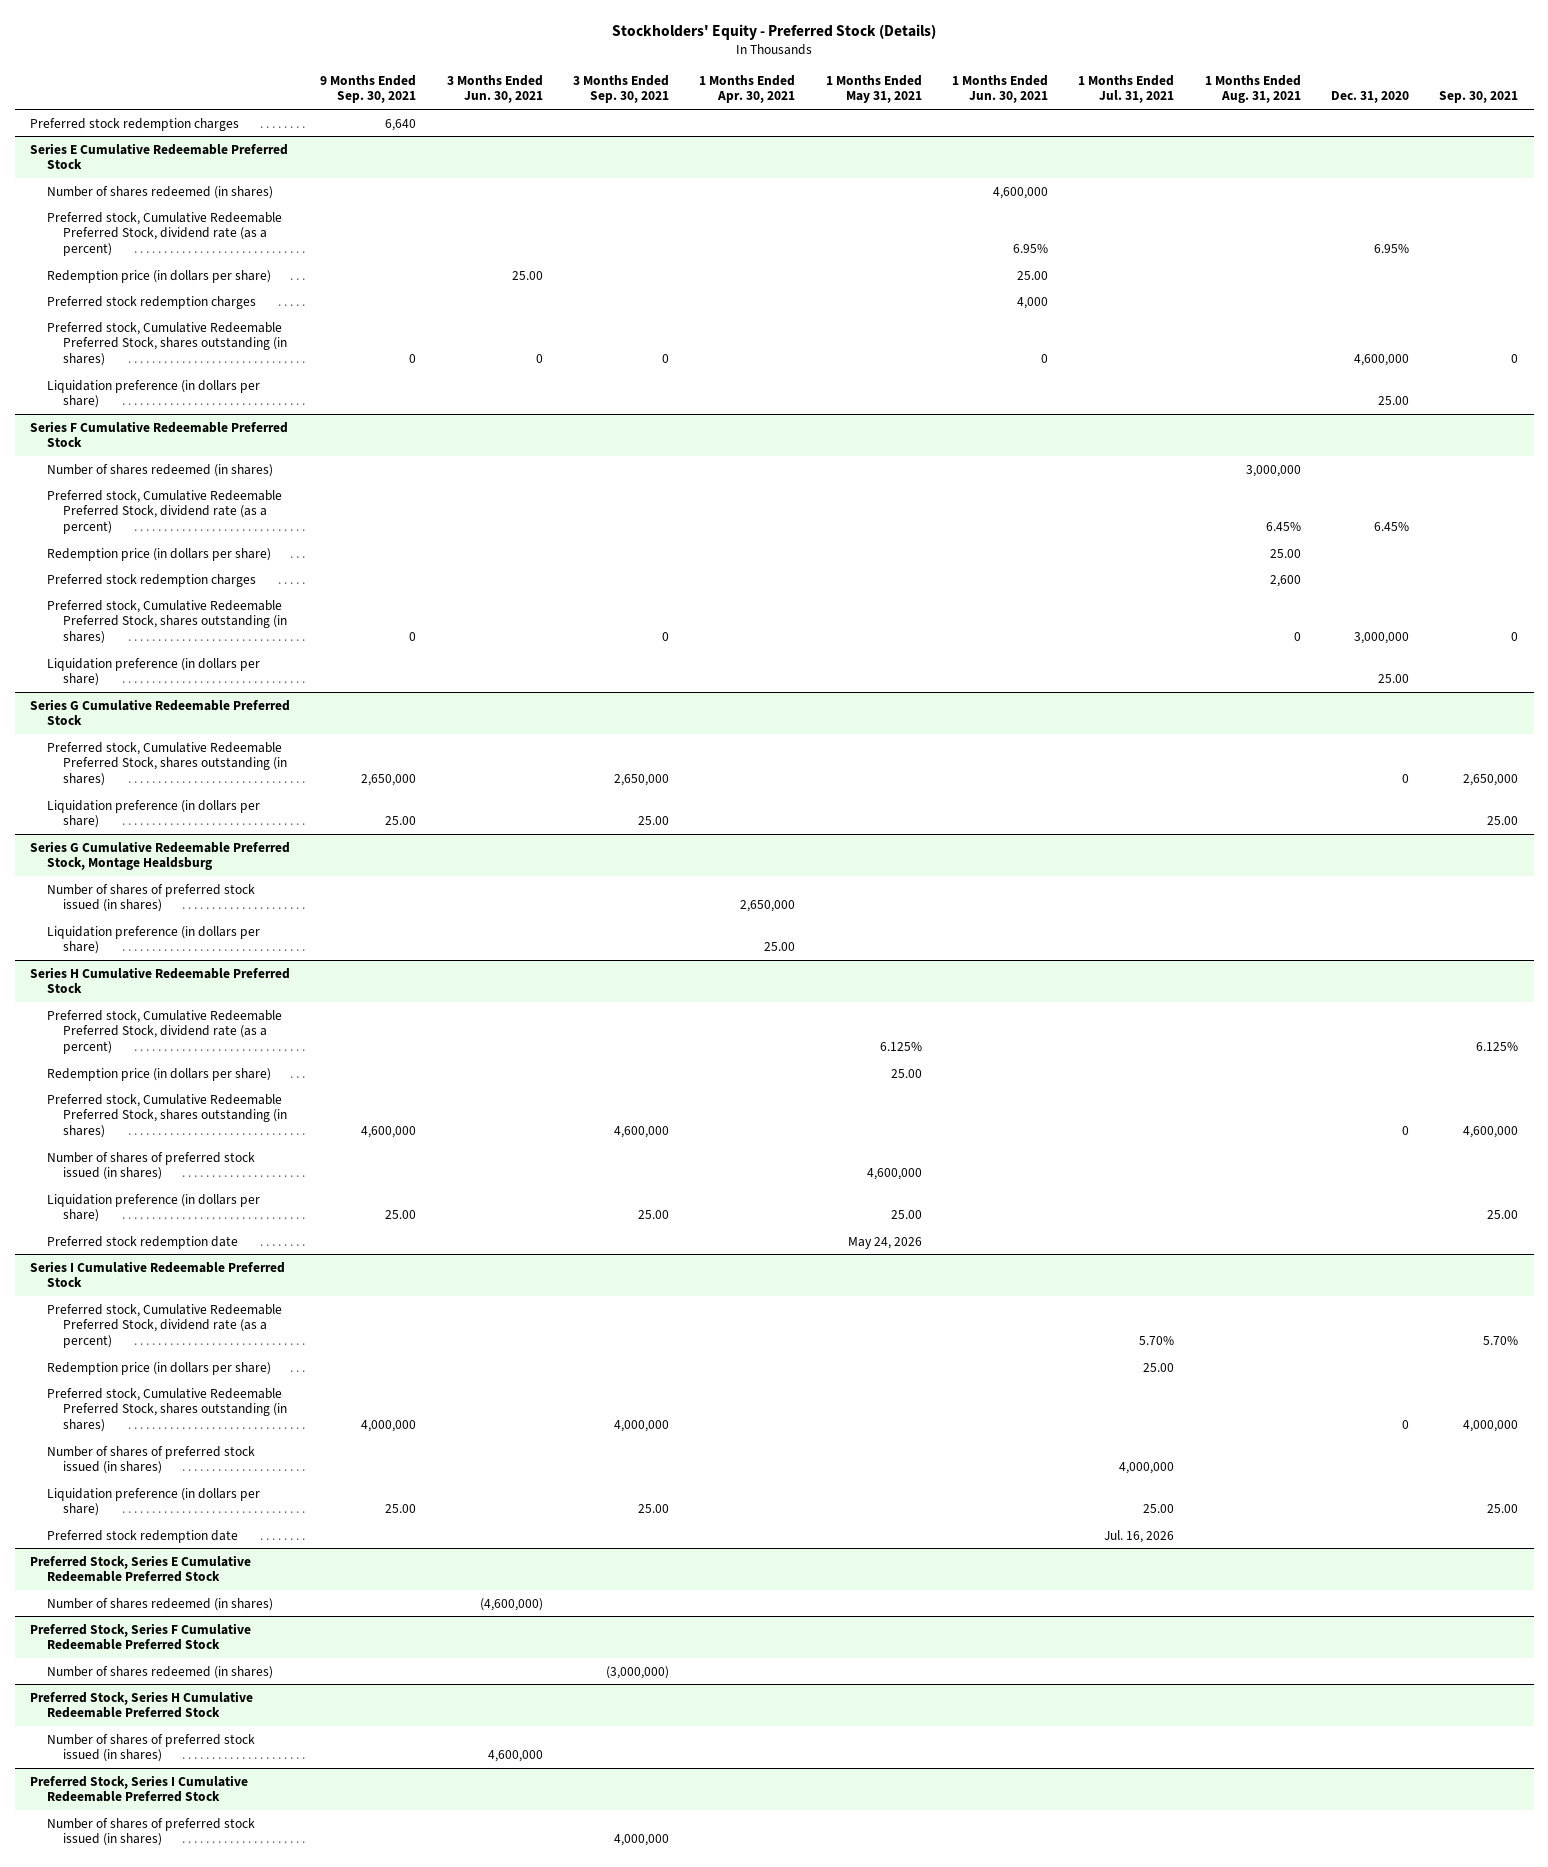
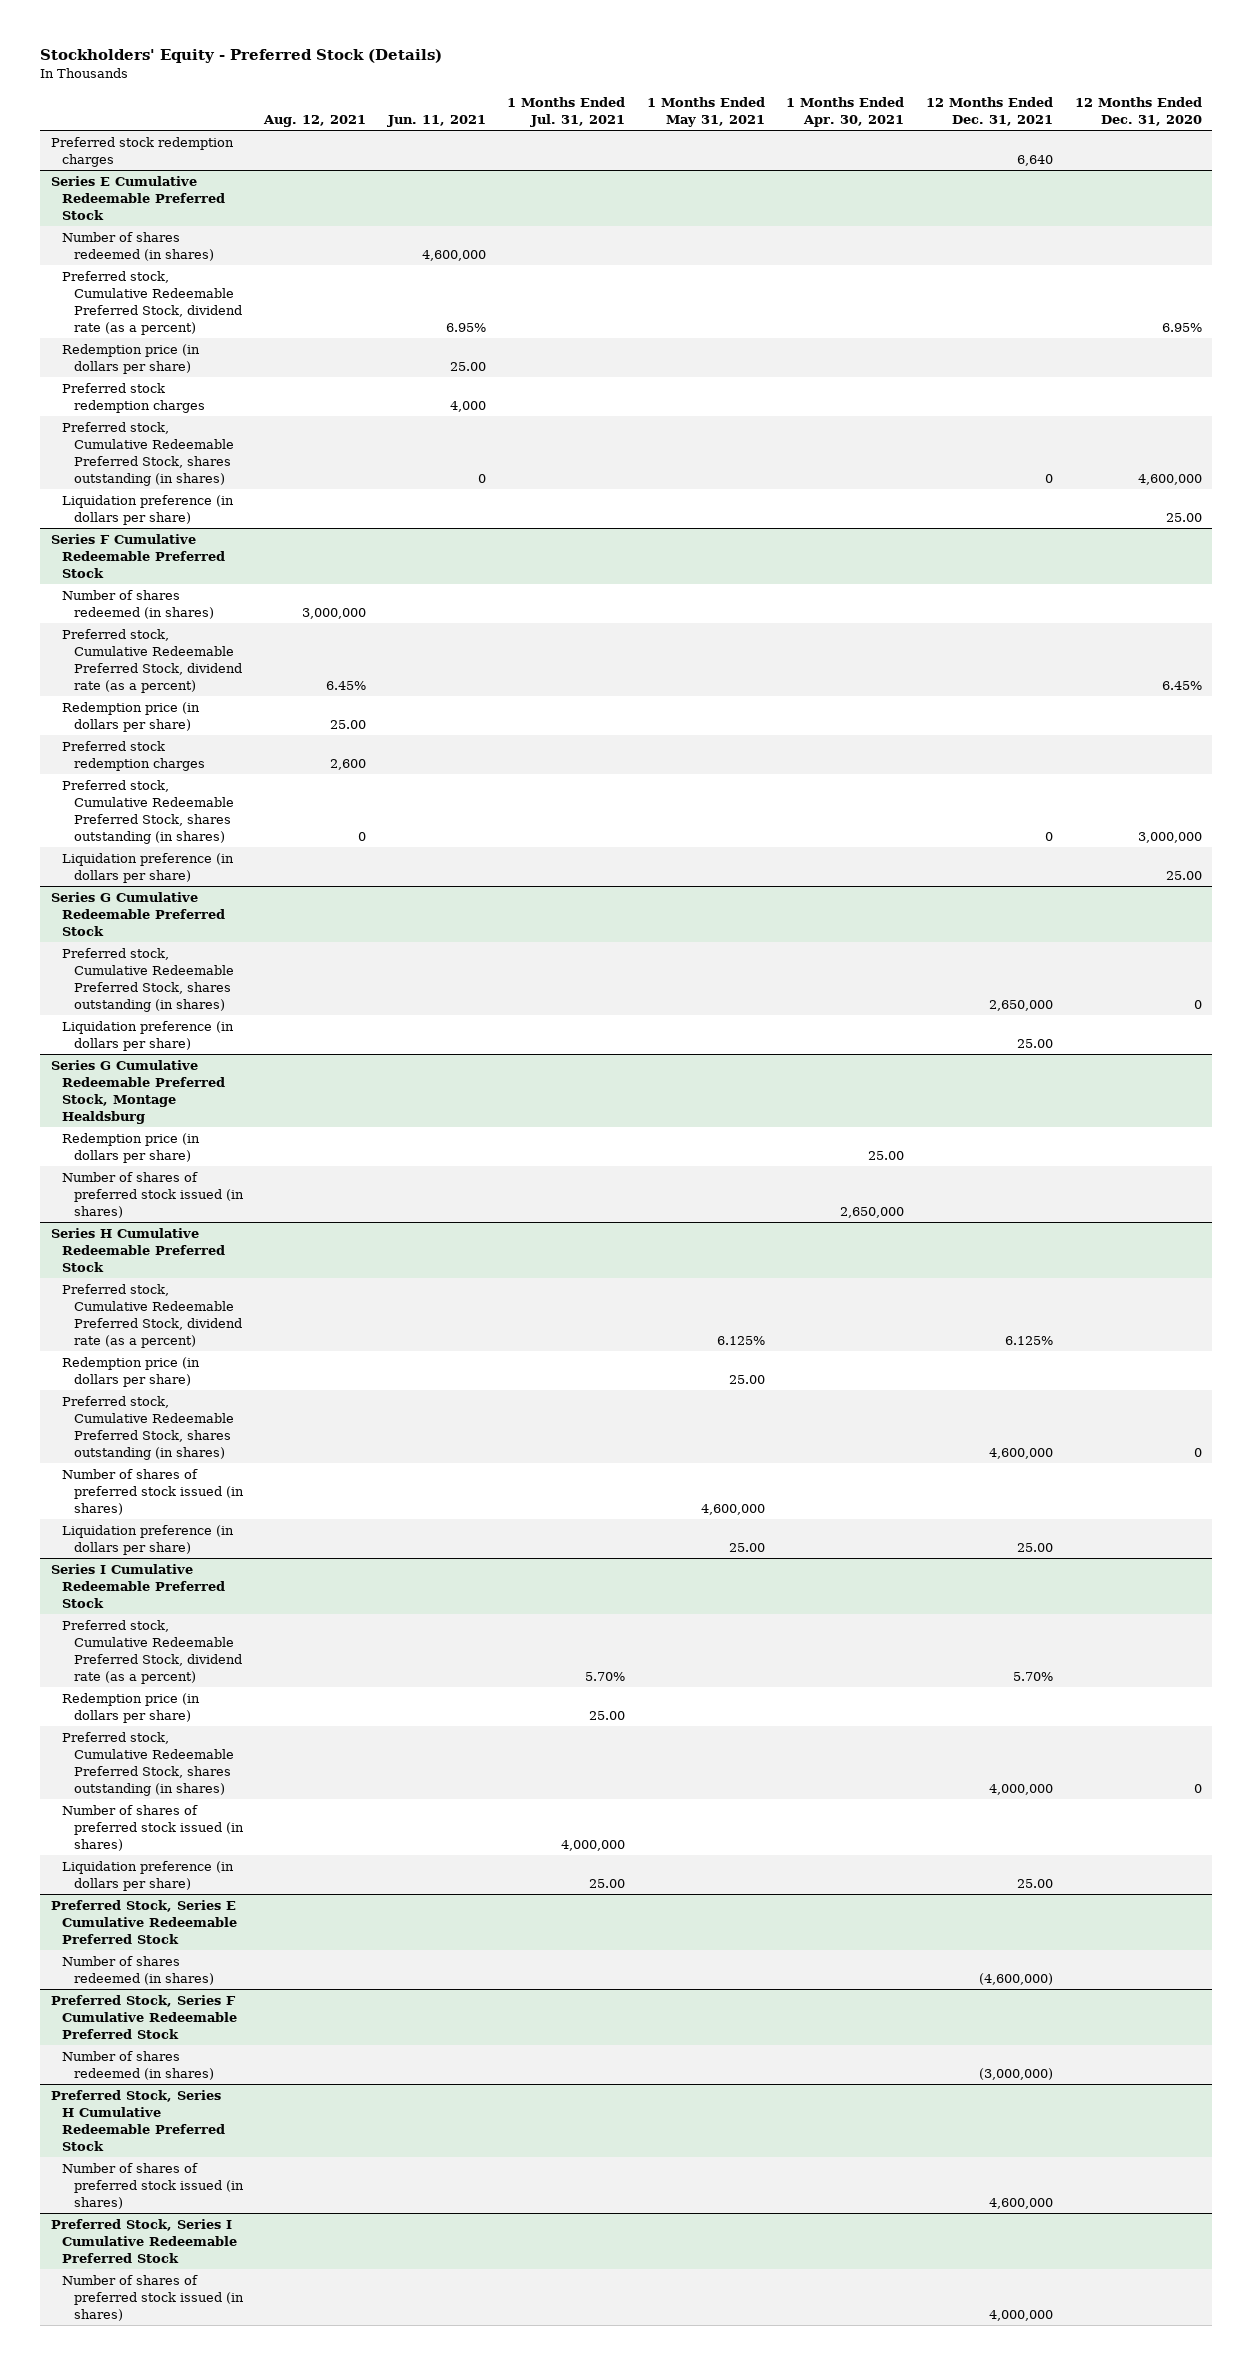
- | 9 Months Ended Sep. 30, 2021 | 3 Months Ended Jun. 30, 2021 | 3 Months Ended Sep. 30, 2021 | 1 Months Ended Apr. 30, 2021 | 1 Months Ended May 31, 2021 | 1 Months Ended Jun. 30, 2021 | 1 Months Ended Jul. 31, 2021 | 1 Months Ended Aug. 31, 2021 | Dec. 31, 2020 | Sep. 30, 2021
+ | Aug. 12, 2021 | Jun. 11, 2021 | 1 Months Ended Jul. 31, 2021 | 1 Months Ended May 31, 2021 | 1 Months Ended Apr. 30, 2021 | 12 Months Ended Dec. 31, 2021 | 12 Months Ended Dec. 31, 2020
@ Series G Cumulative Redeemable Preferred Stock, Montage Healdsburg
+ Redemption price (in dollars per share) | | | | | 25.00 | |
- Liquidation preference (in dollars per share) | | | | 25.00 | | | | | |
@ Series H Cumulative Redeemable Preferred Stock
- Preferred stock redemption date | | | | | May 24, 2026 | | | | |
@ Series I Cumulative Redeemable Preferred Stock
- Preferred stock redemption date | | | | | | | Jul. 16, 2026 | | |

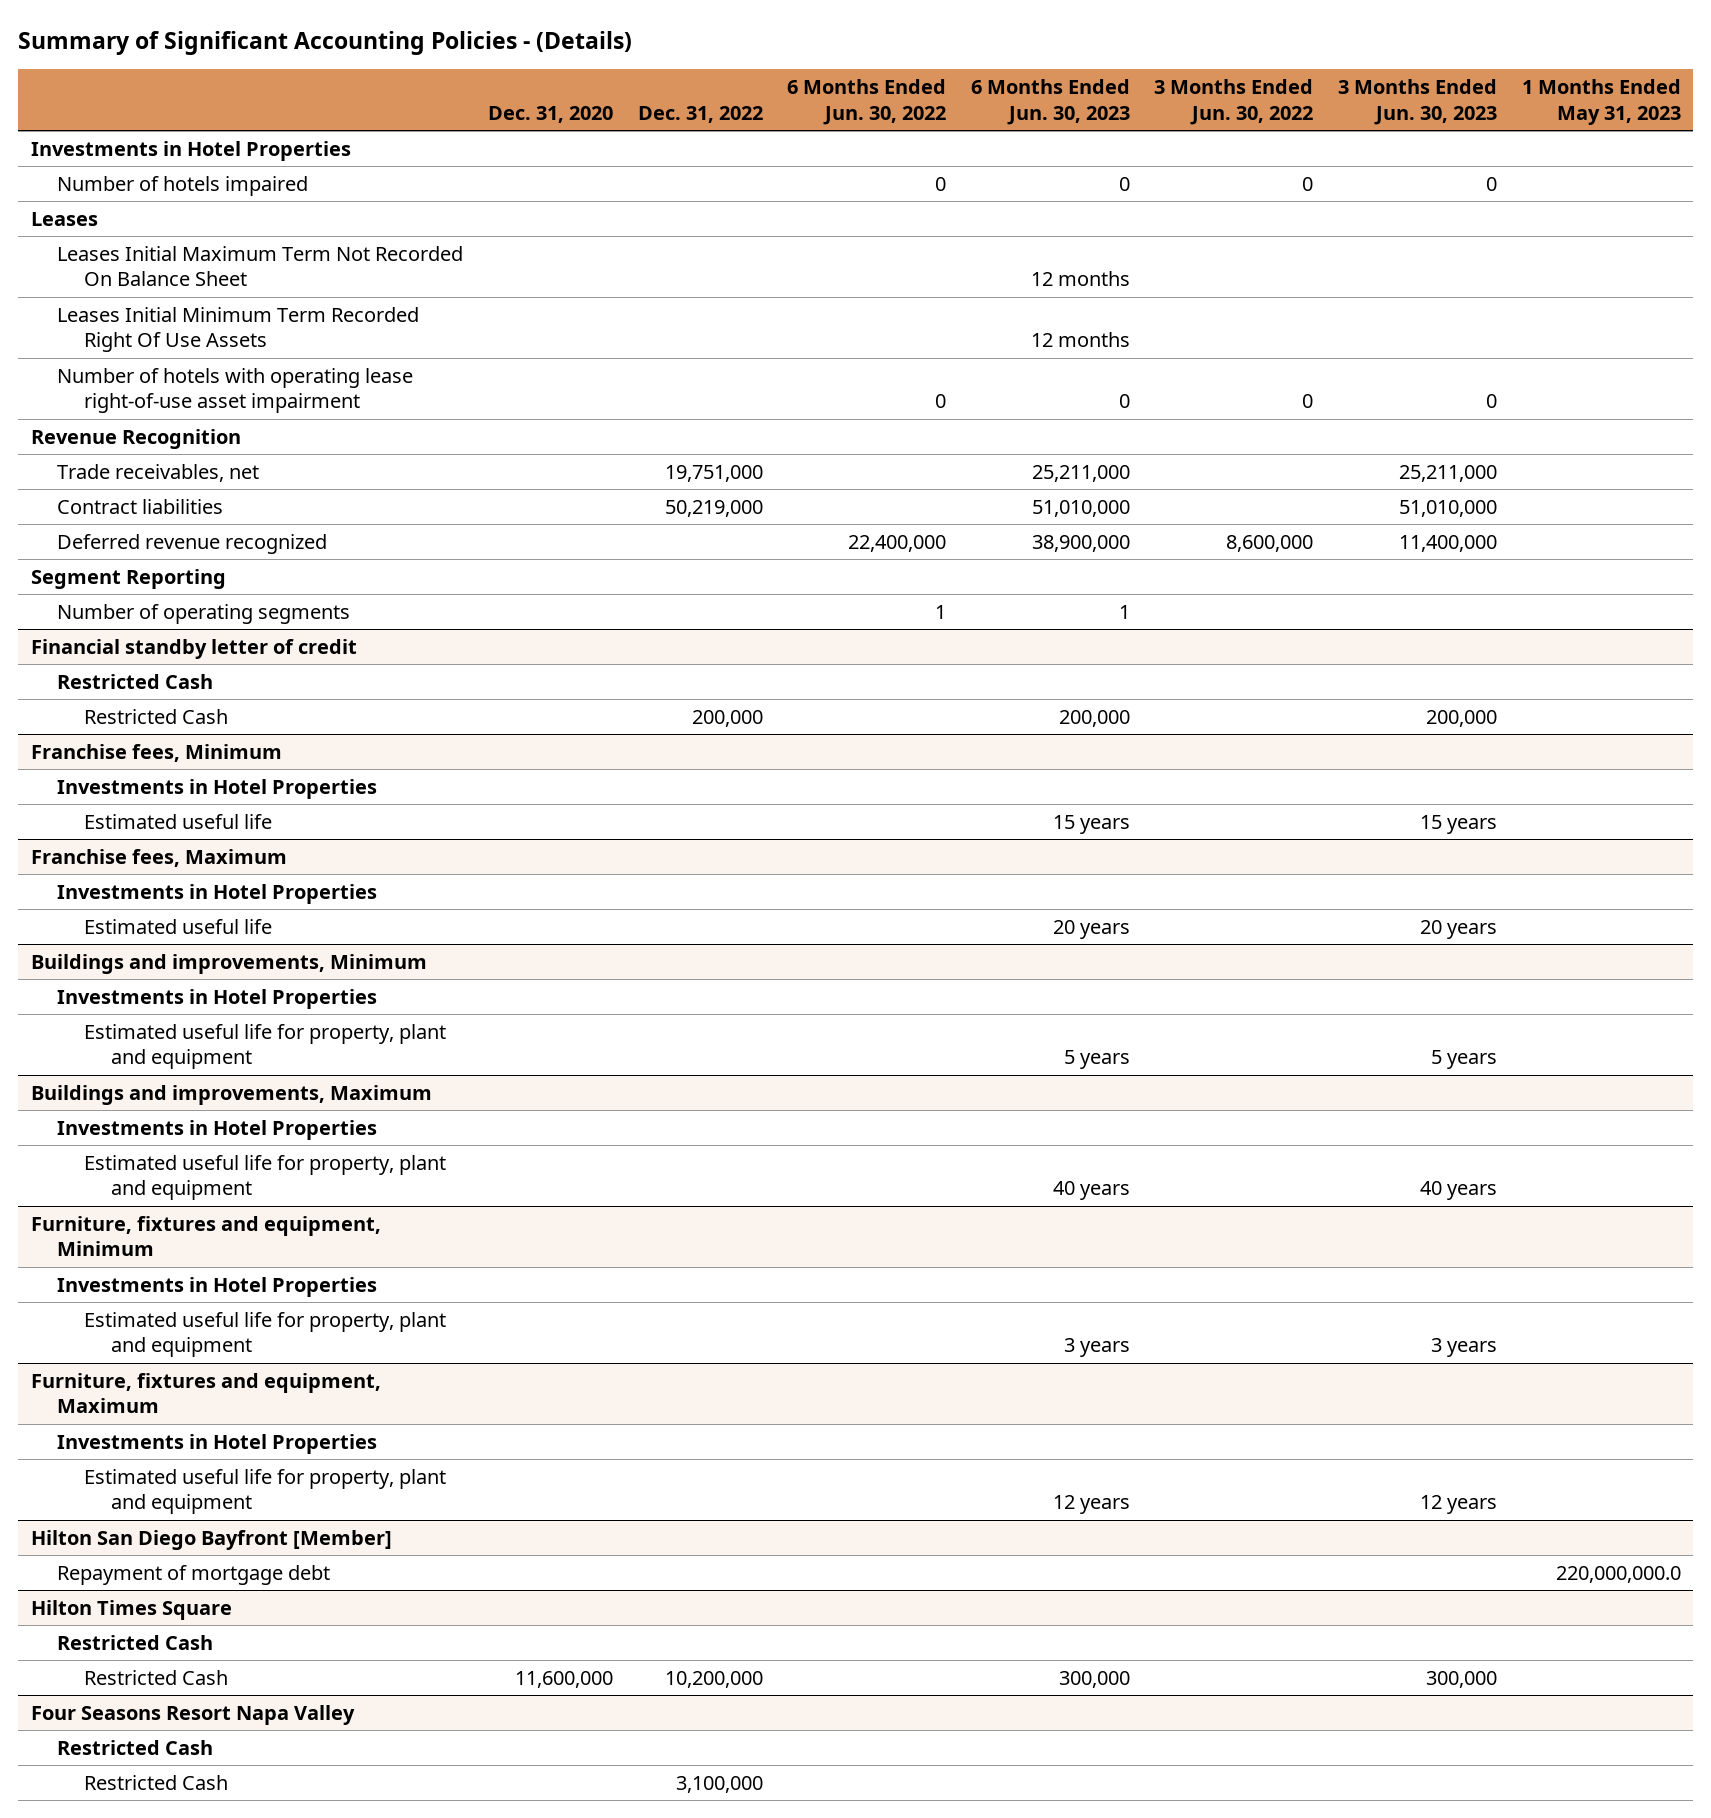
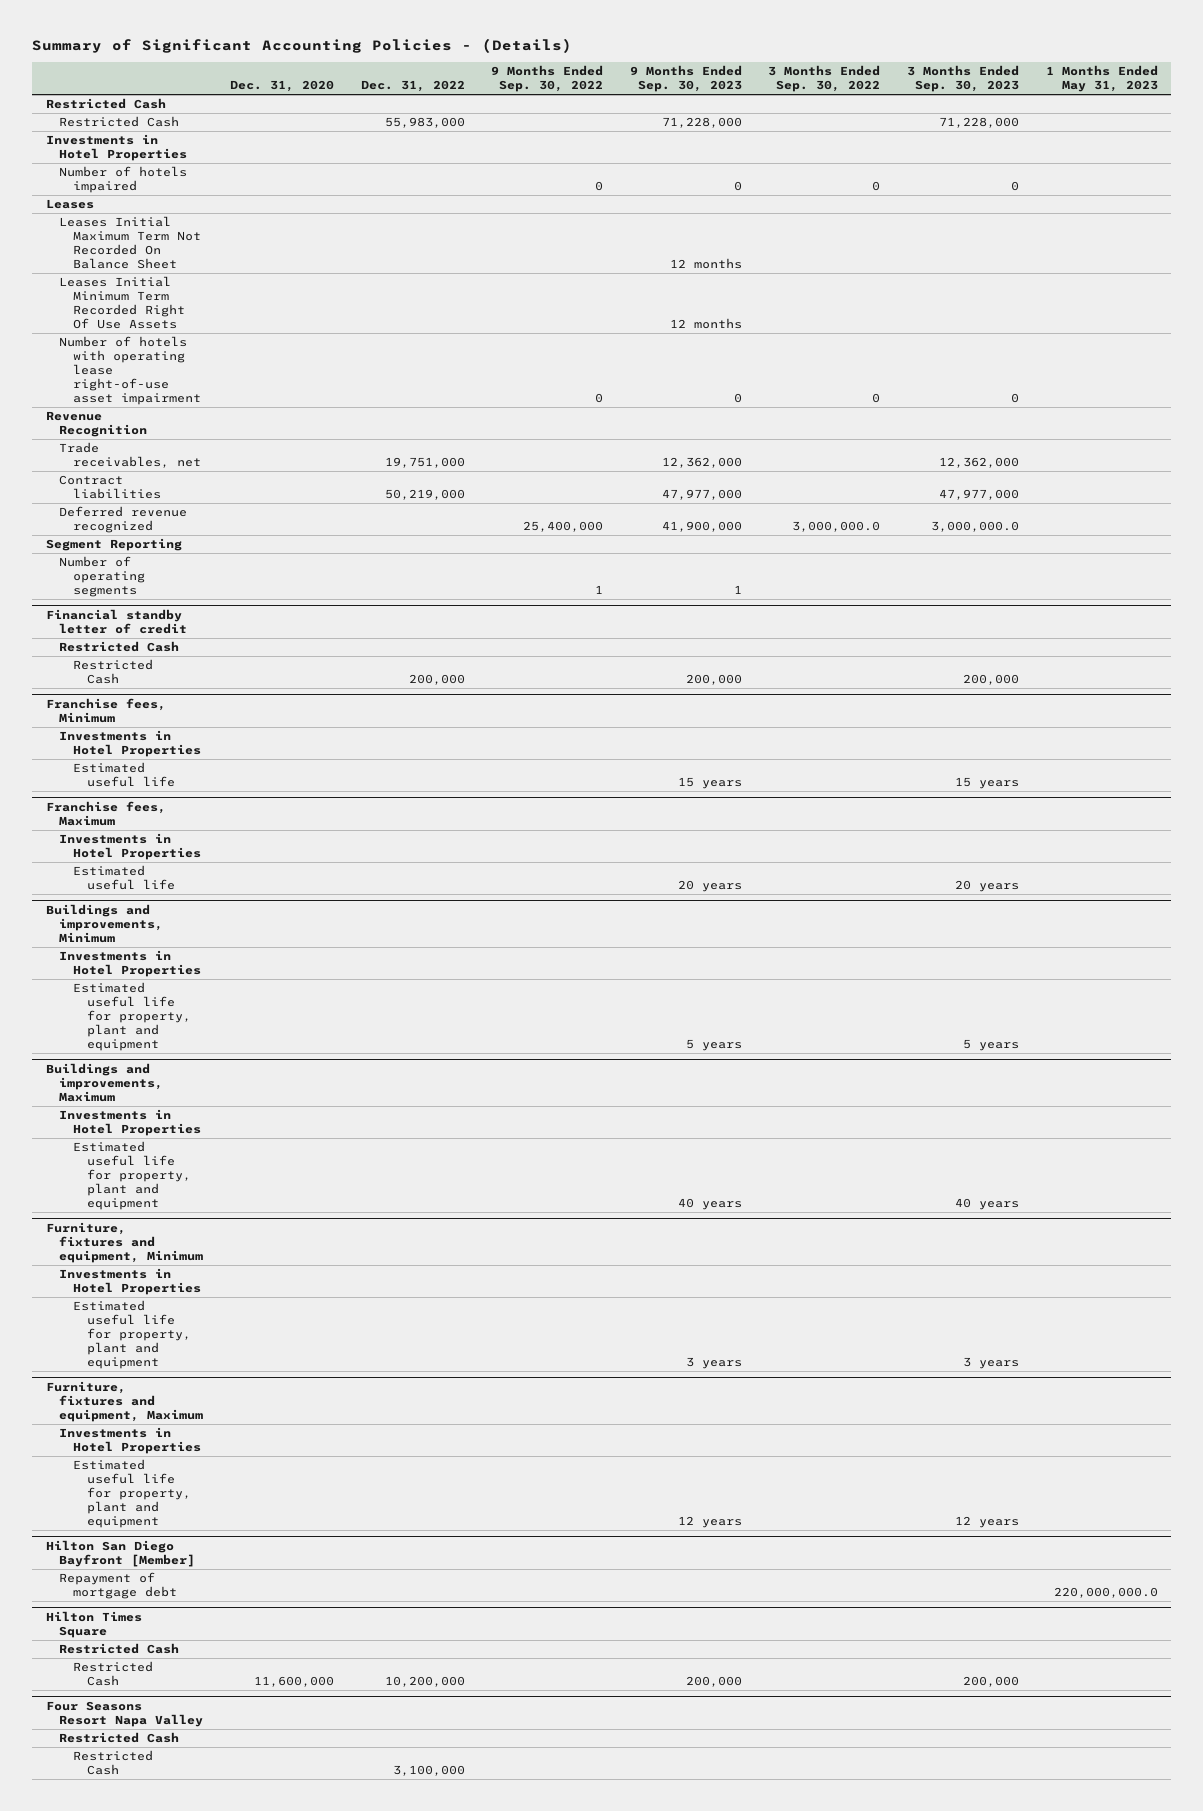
- | Dec. 31, 2020 | Dec. 31, 2022 | 6 Months Ended Jun. 30, 2022 | 6 Months Ended Jun. 30, 2023 | 3 Months Ended Jun. 30, 2022 | 3 Months Ended Jun. 30, 2023 | 1 Months Ended May 31, 2023
+ | Dec. 31, 2020 | Dec. 31, 2022 | 9 Months Ended Sep. 30, 2022 | 9 Months Ended Sep. 30, 2023 | 3 Months Ended Sep. 30, 2022 | 3 Months Ended Sep. 30, 2023 | 1 Months Ended May 31, 2023
+ Restricted Cash
+ Restricted Cash | | 55,983,000 | | 71,228,000 | | 71,228,000 |

